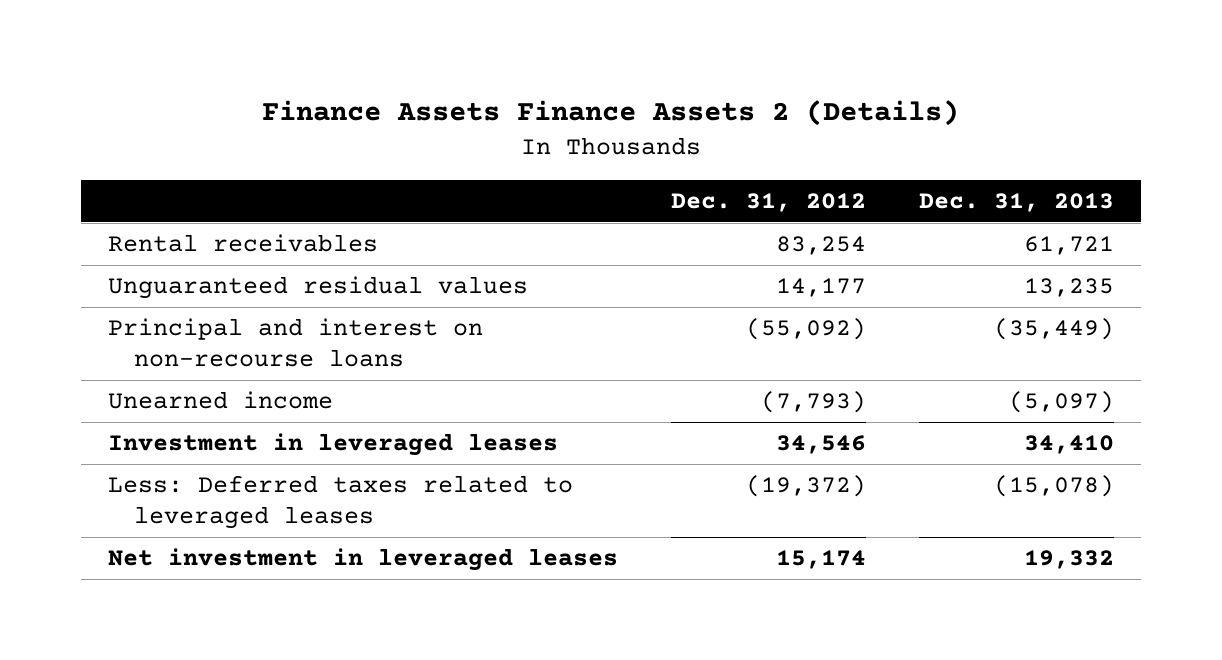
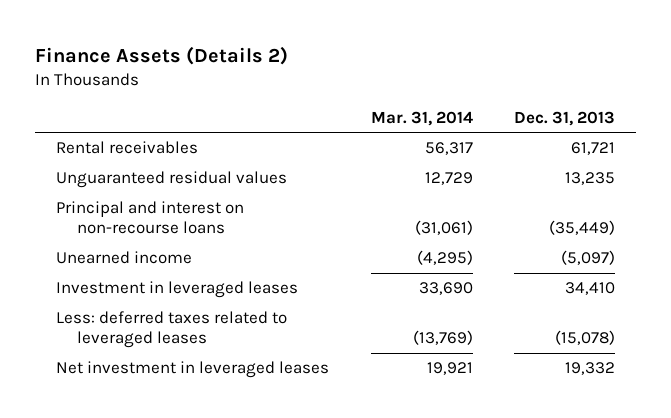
- Finance Assets Finance Assets 2 (Details)
+ Finance Assets (Details 2)
- | Dec. 31, 2012 | Dec. 31, 2013
+ | Mar. 31, 2014 | Dec. 31, 2013
- Less: Deferred taxes related to leveraged leases | (19,372) | (15,078)
+ Less: deferred taxes related to leveraged leases | (13,769) | (15,078)

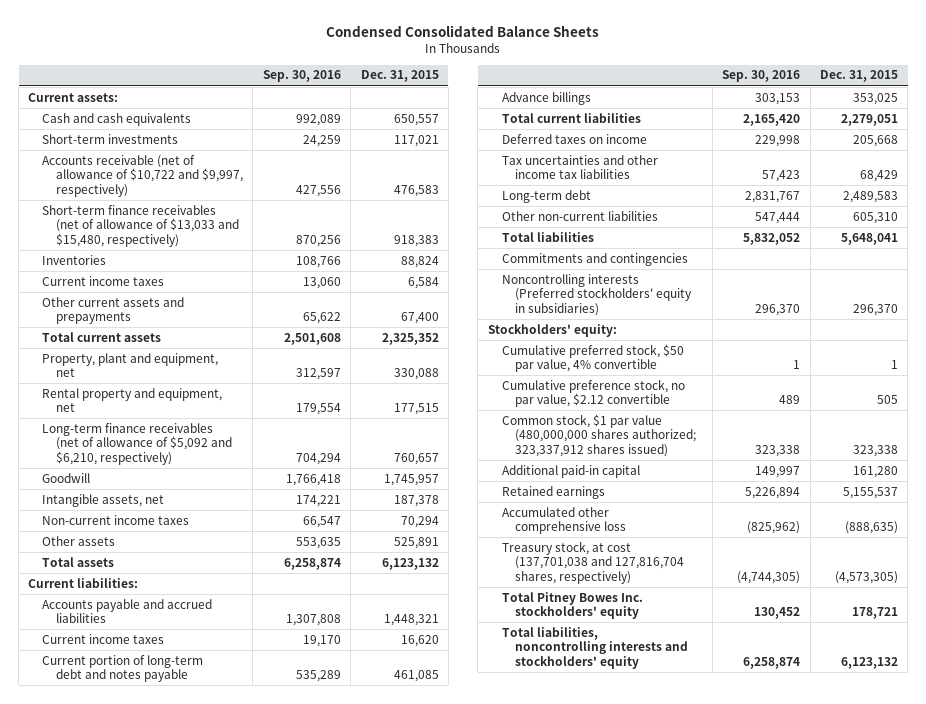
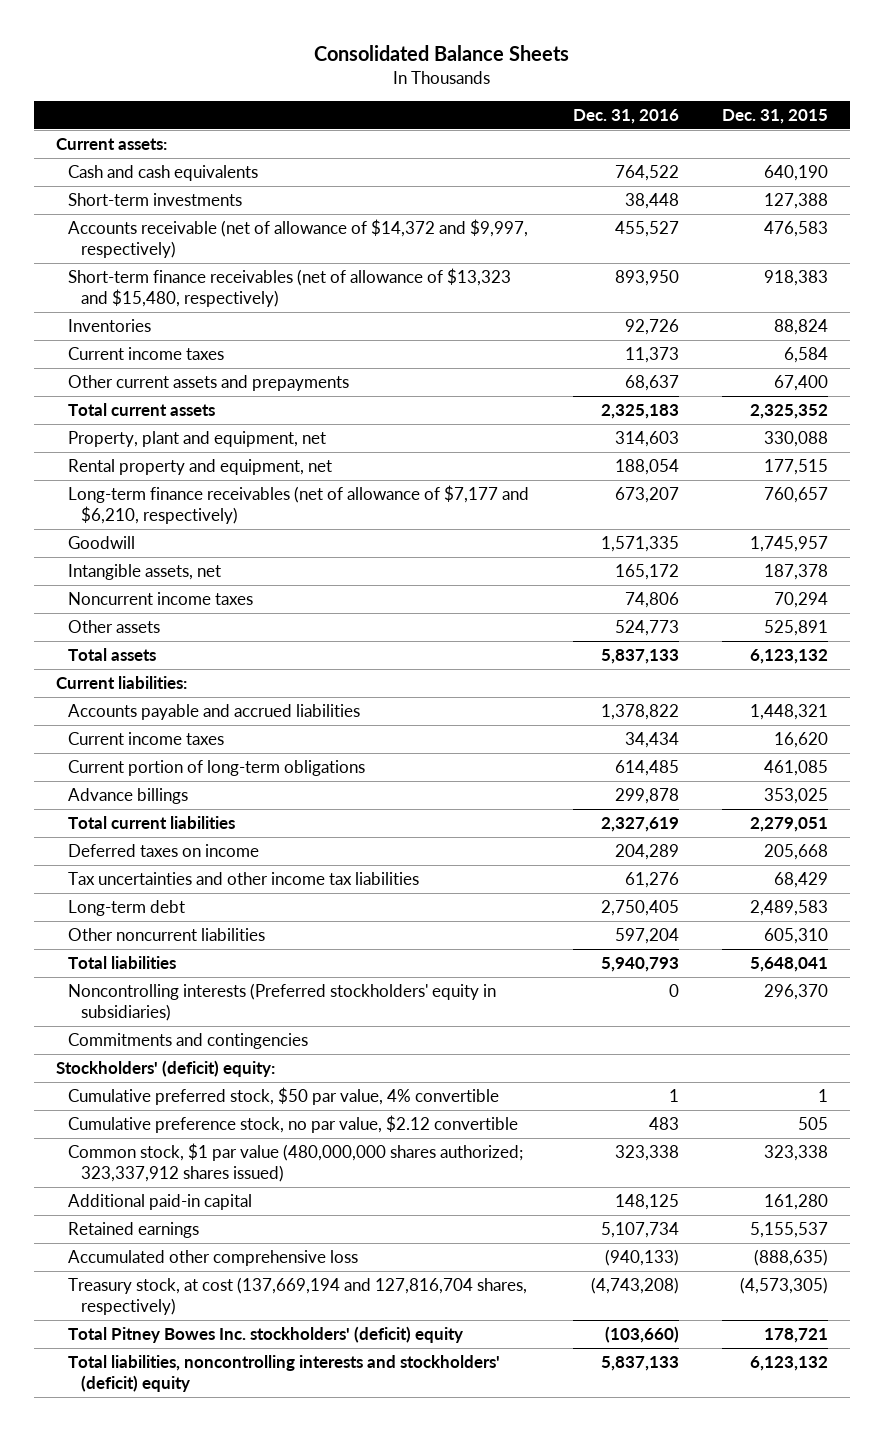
- Condensed Consolidated Balance Sheets
+ Consolidated Balance Sheets
- | Sep. 30, 2016 | Dec. 31, 2015
+ | Dec. 31, 2016 | Dec. 31, 2015
- Cash and cash equivalents | 992,089 | 650,557
- Short-term investments | 24,259 | 117,021
- Accounts receivable (net of allowance of $10,722 and $9,997, respectively) | 427,556 | 476,583
- Short-term finance receivables (net of allowance of $13,033 and $15,480, respectively) | 870,256 | 918,383
+ Cash and cash equivalents | 764,522 | 640,190
+ Short-term investments | 38,448 | 127,388
+ Accounts receivable (net of allowance of $14,372 and $9,997, respectively) | 455,527 | 476,583
+ Short-term finance receivables (net of allowance of $13,323 and $15,480, respectively) | 893,950 | 918,383
- Long-term finance receivables (net of allowance of $5,092 and $6,210, respectively) | 704,294 | 760,657
+ Long-term finance receivables (net of allowance of $7,177 and $6,210, respectively) | 673,207 | 760,657
- Non-current income taxes | 66,547 | 70,294
+ Noncurrent income taxes | 74,806 | 70,294
- Current portion of long-term debt and notes payable | 535,289 | 461,085
+ Current portion of long-term obligations | 614,485 | 461,085
- Other non-current liabilities | 547,444 | 605,310
+ Other noncurrent liabilities | 597,204 | 605,310
- Stockholders' equity:
moved down: Commitments and contingencies
+ Stockholders' (deficit) equity:
- Treasury stock, at cost (137,701,038 and 127,816,704 shares, respectively) | (4,744,305) | (4,573,305)
- Total Pitney Bowes Inc. stockholders' equity | 130,452 | 178,721
- Total liabilities, noncontrolling interests and stockholders' equity | 6,258,874 | 6,123,132
+ Treasury stock, at cost (137,669,194 and 127,816,704 shares, respectively) | (4,743,208) | (4,573,305)
+ Total Pitney Bowes Inc. stockholders' (deficit) equity | (103,660) | 178,721
+ Total liabilities, noncontrolling interests and stockholders' (deficit) equity | 5,837,133 | 6,123,132

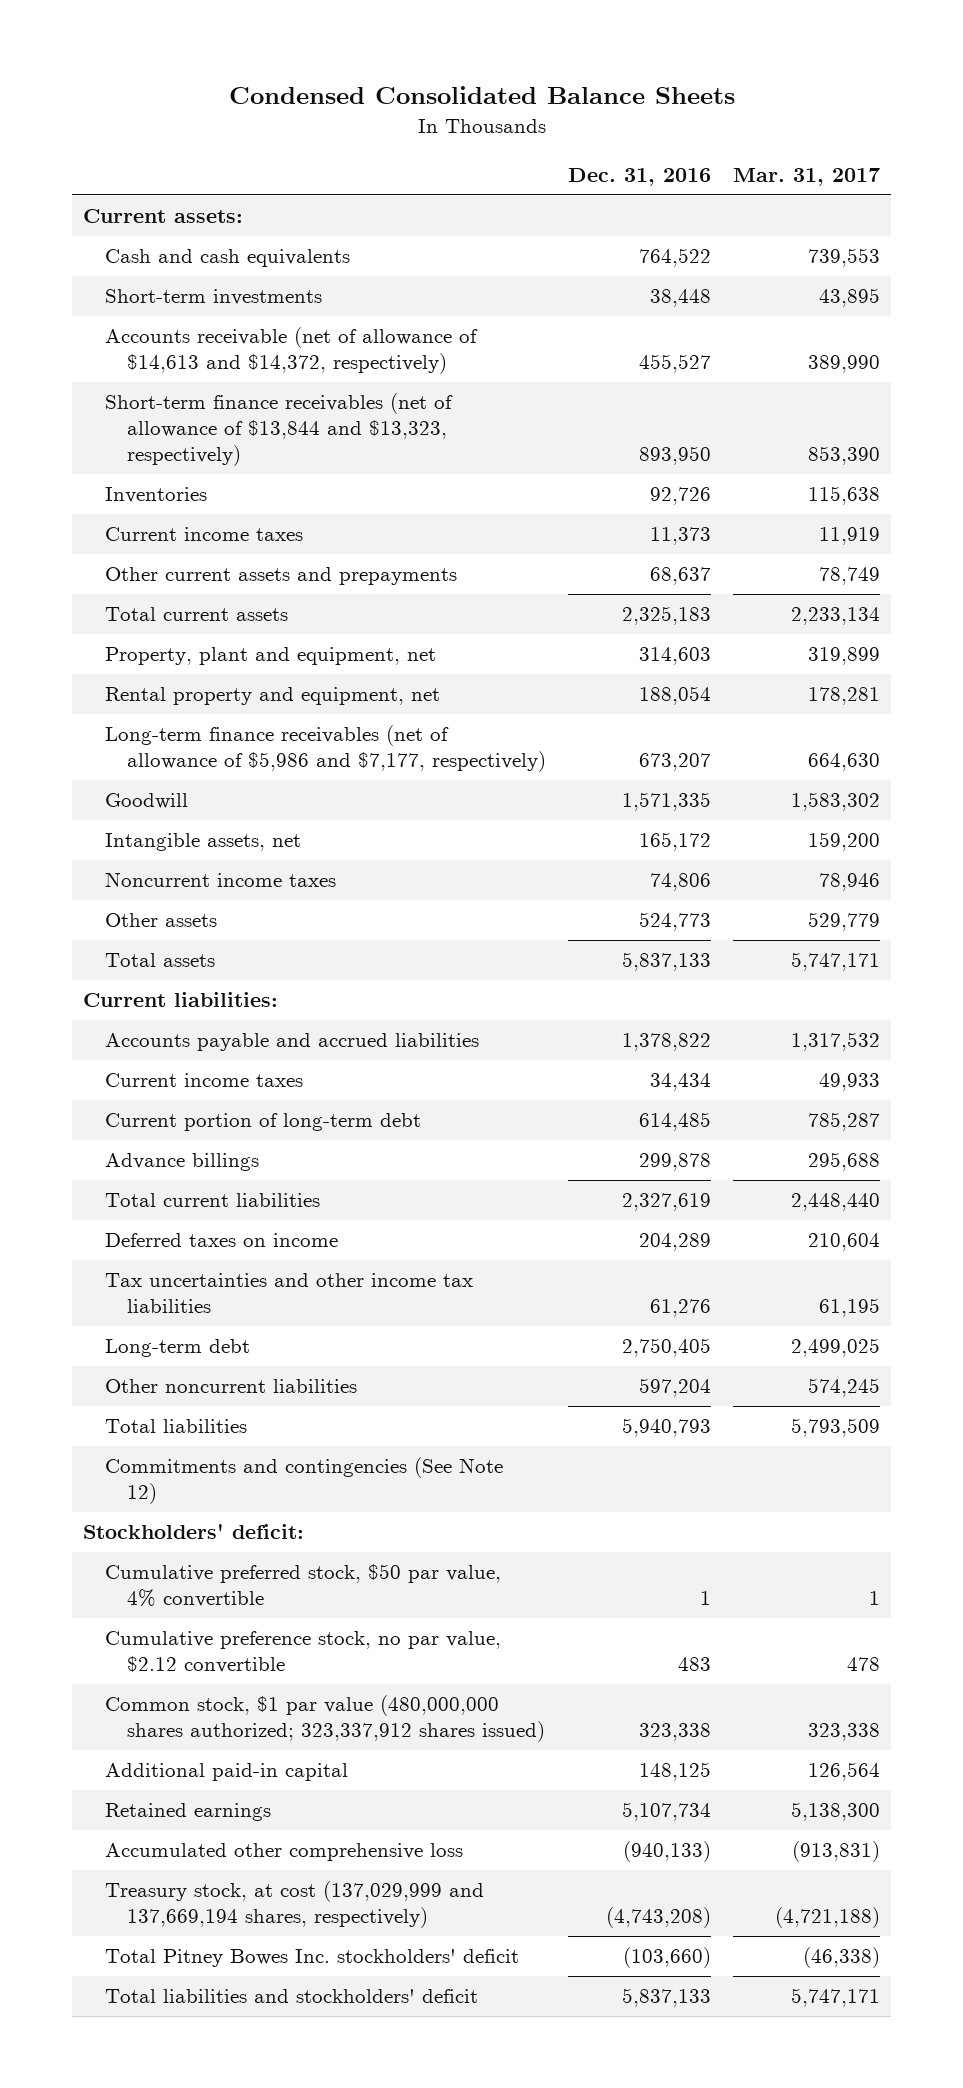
- Consolidated Balance Sheets
+ Condensed Consolidated Balance Sheets
- | Dec. 31, 2016 | Dec. 31, 2015
+ | Dec. 31, 2016 | Mar. 31, 2017
- Accounts receivable (net of allowance of $14,372 and $9,997, respectively) | 455,527 | 476,583
- Short-term finance receivables (net of allowance of $13,323 and $15,480, respectively) | 893,950 | 918,383
+ Accounts receivable (net of allowance of $14,613 and $14,372, respectively) | 455,527 | 389,990
+ Short-term finance receivables (net of allowance of $13,844 and $13,323, respectively) | 893,950 | 853,390
- Long-term finance receivables (net of allowance of $7,177 and $6,210, respectively) | 673,207 | 760,657
+ Long-term finance receivables (net of allowance of $5,986 and $7,177, respectively) | 673,207 | 664,630
- Current portion of long-term obligations | 614,485 | 461,085
+ Current portion of long-term debt | 614,485 | 785,287
- Noncontrolling interests (Preferred stockholders' equity in subsidiaries) | 0 | 296,370
- Commitments and contingencies
- Stockholders' (deficit) equity:
+ Commitments and contingencies (See Note 12)
+ Stockholders' deficit:
- Treasury stock, at cost (137,669,194 and 127,816,704 shares, respectively) | (4,743,208) | (4,573,305)
- Total Pitney Bowes Inc. stockholders' (deficit) equity | (103,660) | 178,721
- Total liabilities, noncontrolling interests and stockholders' (deficit) equity | 5,837,133 | 6,123,132
+ Treasury stock, at cost (137,029,999 and 137,669,194 shares, respectively) | (4,743,208) | (4,721,188)
+ Total Pitney Bowes Inc. stockholders' deficit | (103,660) | (46,338)
+ Total liabilities and stockholders' deficit | 5,837,133 | 5,747,171

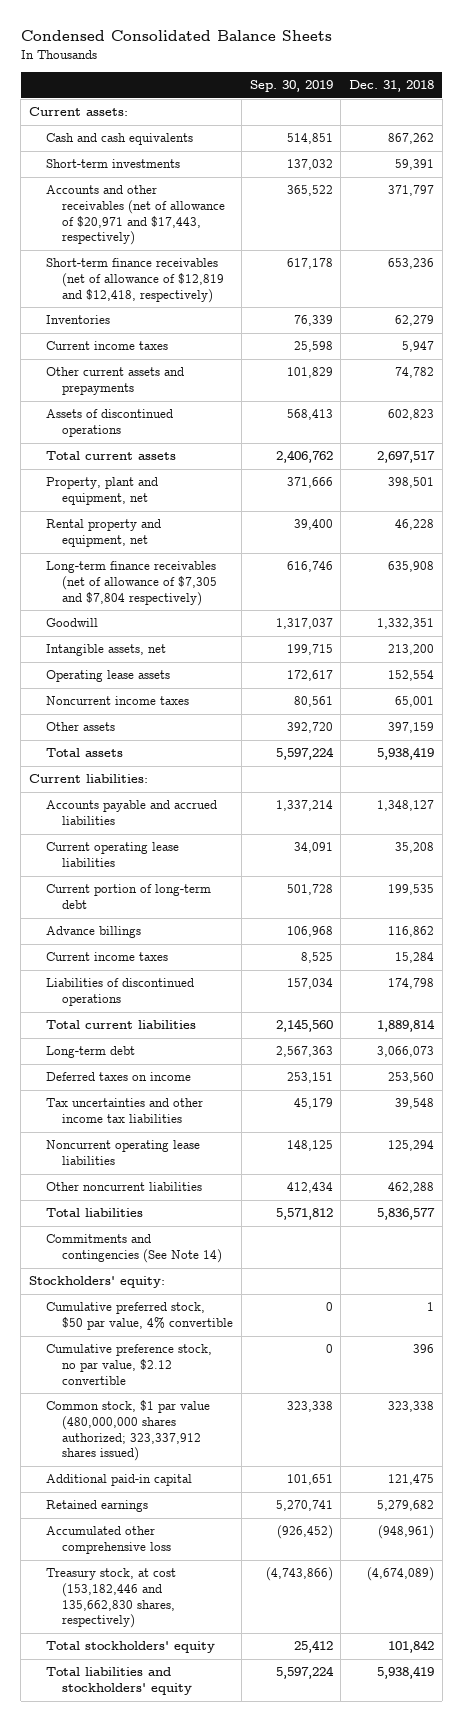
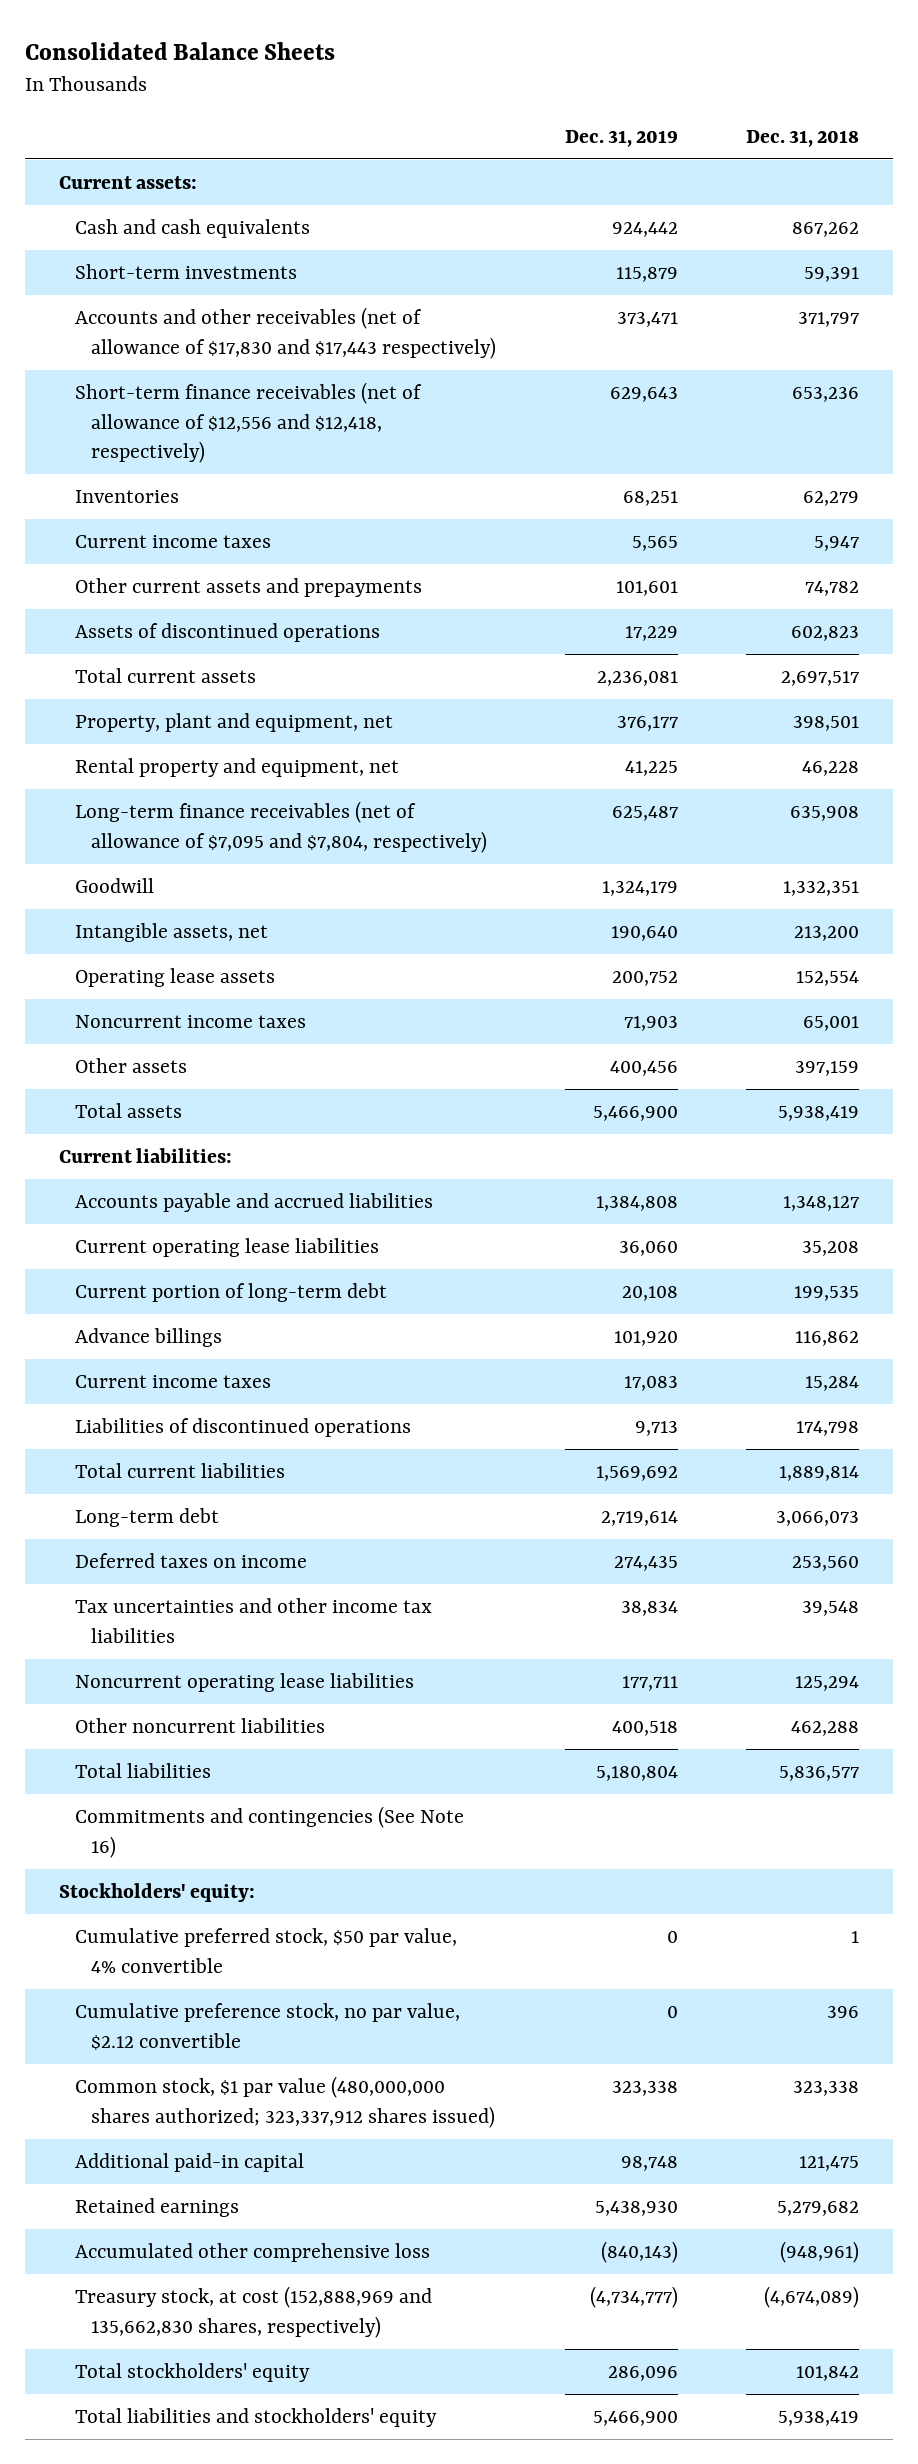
- Condensed Consolidated Balance Sheets
+ Consolidated Balance Sheets
- | Sep. 30, 2019 | Dec. 31, 2018
+ | Dec. 31, 2019 | Dec. 31, 2018
- Accounts and other receivables (net of allowance of $20,971 and $17,443, respectively) | 365,522 | 371,797
- Short-term finance receivables (net of allowance of $12,819 and $12,418, respectively) | 617,178 | 653,236
+ Accounts and other receivables (net of allowance of $17,830 and $17,443 respectively) | 373,471 | 371,797
+ Short-term finance receivables (net of allowance of $12,556 and $12,418, respectively) | 629,643 | 653,236
- Long-term finance receivables (net of allowance of $7,305 and $7,804 respectively) | 616,746 | 635,908
+ Long-term finance receivables (net of allowance of $7,095 and $7,804, respectively) | 625,487 | 635,908
- Commitments and contingencies (See Note 14)
+ Commitments and contingencies (See Note 16)
- Treasury stock, at cost (153,182,446 and 135,662,830 shares, respectively) | (4,743,866) | (4,674,089)
+ Treasury stock, at cost (152,888,969 and 135,662,830 shares, respectively) | (4,734,777) | (4,674,089)

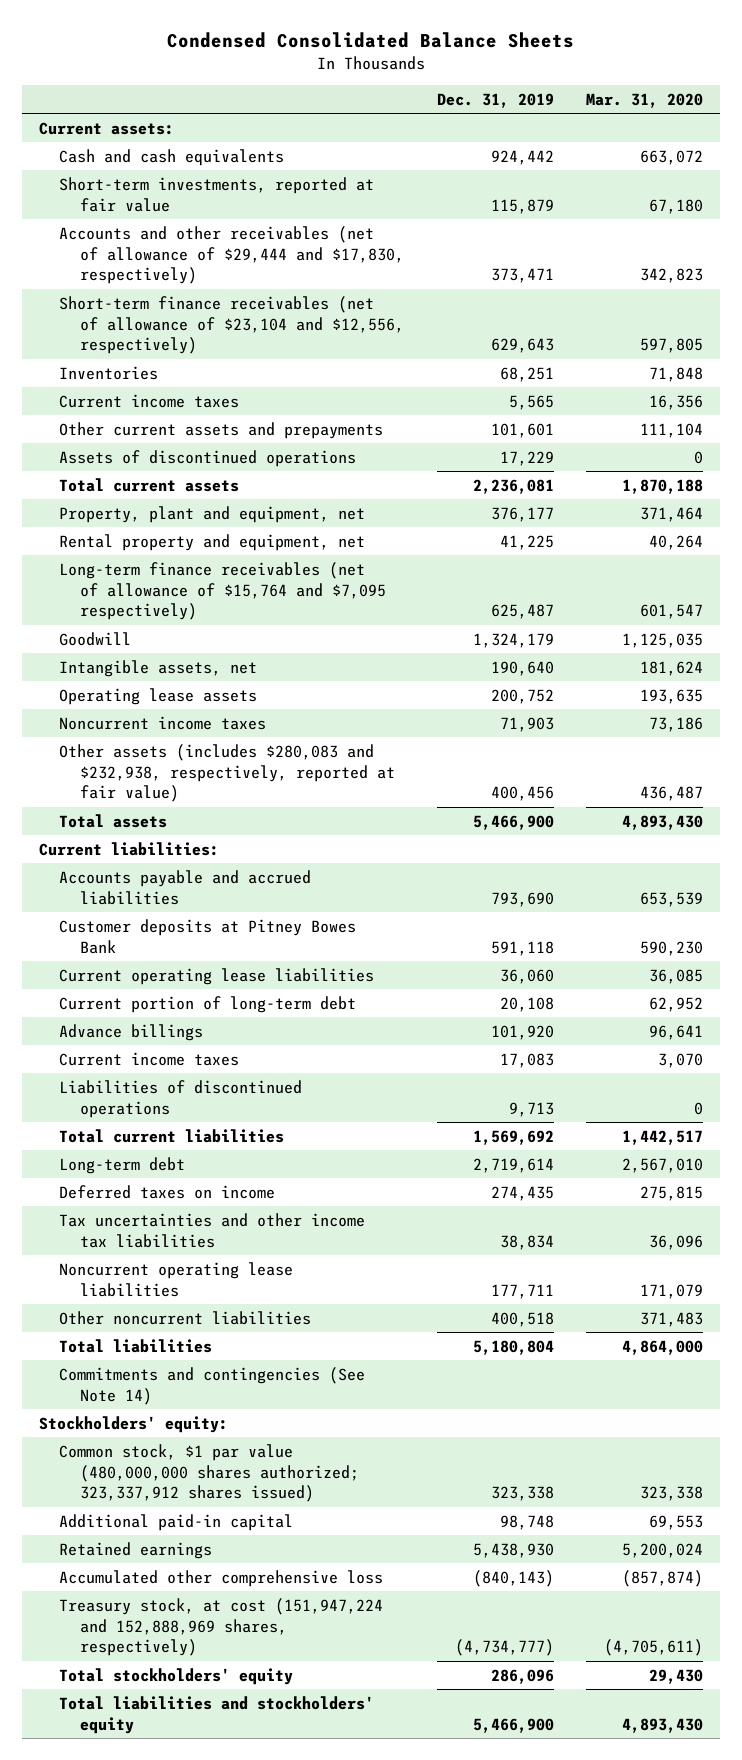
- Consolidated Balance Sheets
+ Condensed Consolidated Balance Sheets
- | Dec. 31, 2019 | Dec. 31, 2018
+ | Dec. 31, 2019 | Mar. 31, 2020
- Short-term investments | 115,879 | 59,391
- Accounts and other receivables (net of allowance of $17,830 and $17,443 respectively) | 373,471 | 371,797
- Short-term finance receivables (net of allowance of $12,556 and $12,418, respectively) | 629,643 | 653,236
+ Short-term investments, reported at fair value | 115,879 | 67,180
+ Accounts and other receivables (net of allowance of $29,444 and $17,830, respectively) | 373,471 | 342,823
+ Short-term finance receivables (net of allowance of $23,104 and $12,556, respectively) | 629,643 | 597,805
- Long-term finance receivables (net of allowance of $7,095 and $7,804, respectively) | 625,487 | 635,908
+ Long-term finance receivables (net of allowance of $15,764 and $7,095 respectively) | 625,487 | 601,547
- Other assets | 400,456 | 397,159
+ Other assets (includes $280,083 and $232,938, respectively, reported at fair value) | 400,456 | 436,487
- Accounts payable and accrued liabilities | 1,384,808 | 1,348,127
+ Accounts payable and accrued liabilities | 793,690 | 653,539
+ Customer deposits at Pitney Bowes Bank | 591,118 | 590,230
- Commitments and contingencies (See Note 16)
+ Commitments and contingencies (See Note 14)
- Cumulative preferred stock, $50 par value, 4% convertible | 0 | 1
- Cumulative preference stock, no par value, $2.12 convertible | 0 | 396
- Treasury stock, at cost (152,888,969 and 135,662,830 shares, respectively) | (4,734,777) | (4,674,089)
+ Treasury stock, at cost (151,947,224 and 152,888,969 shares, respectively) | (4,734,777) | (4,705,611)

